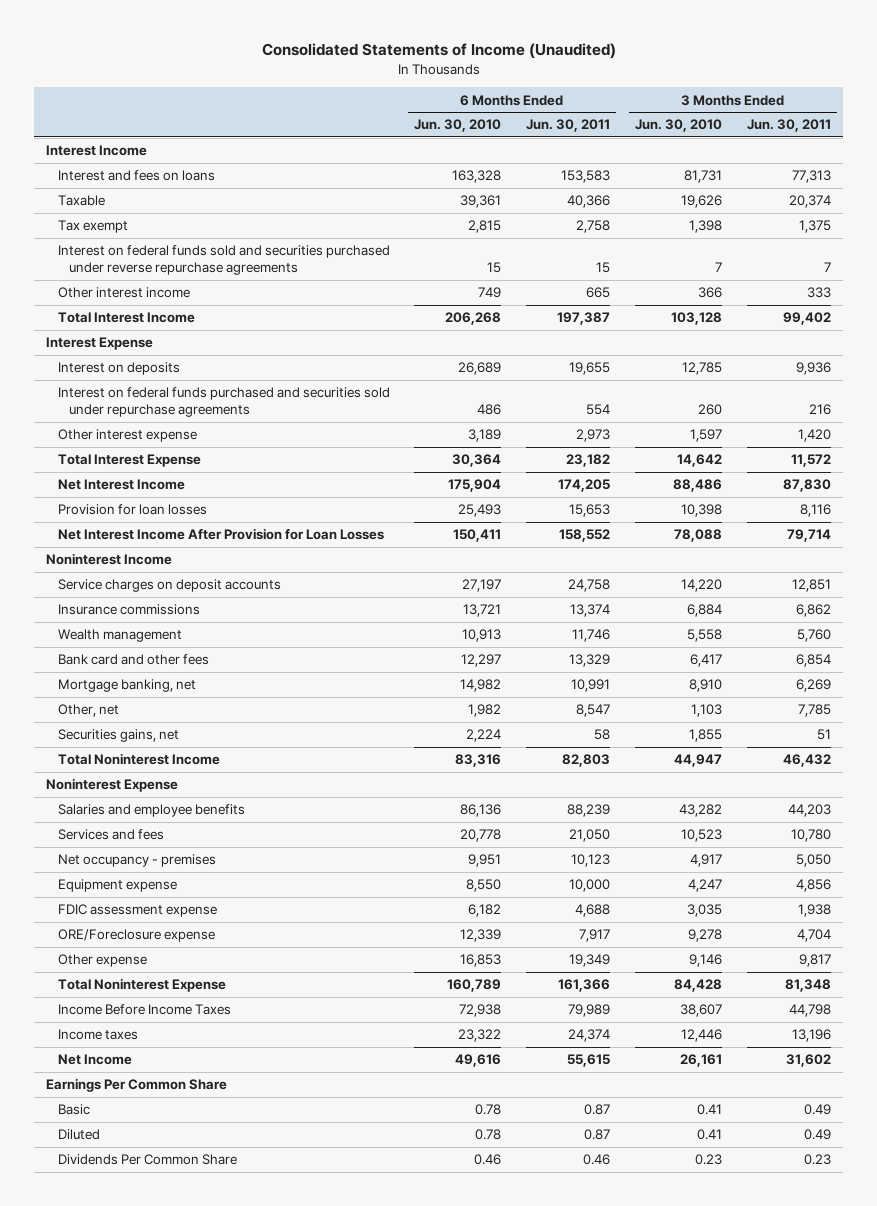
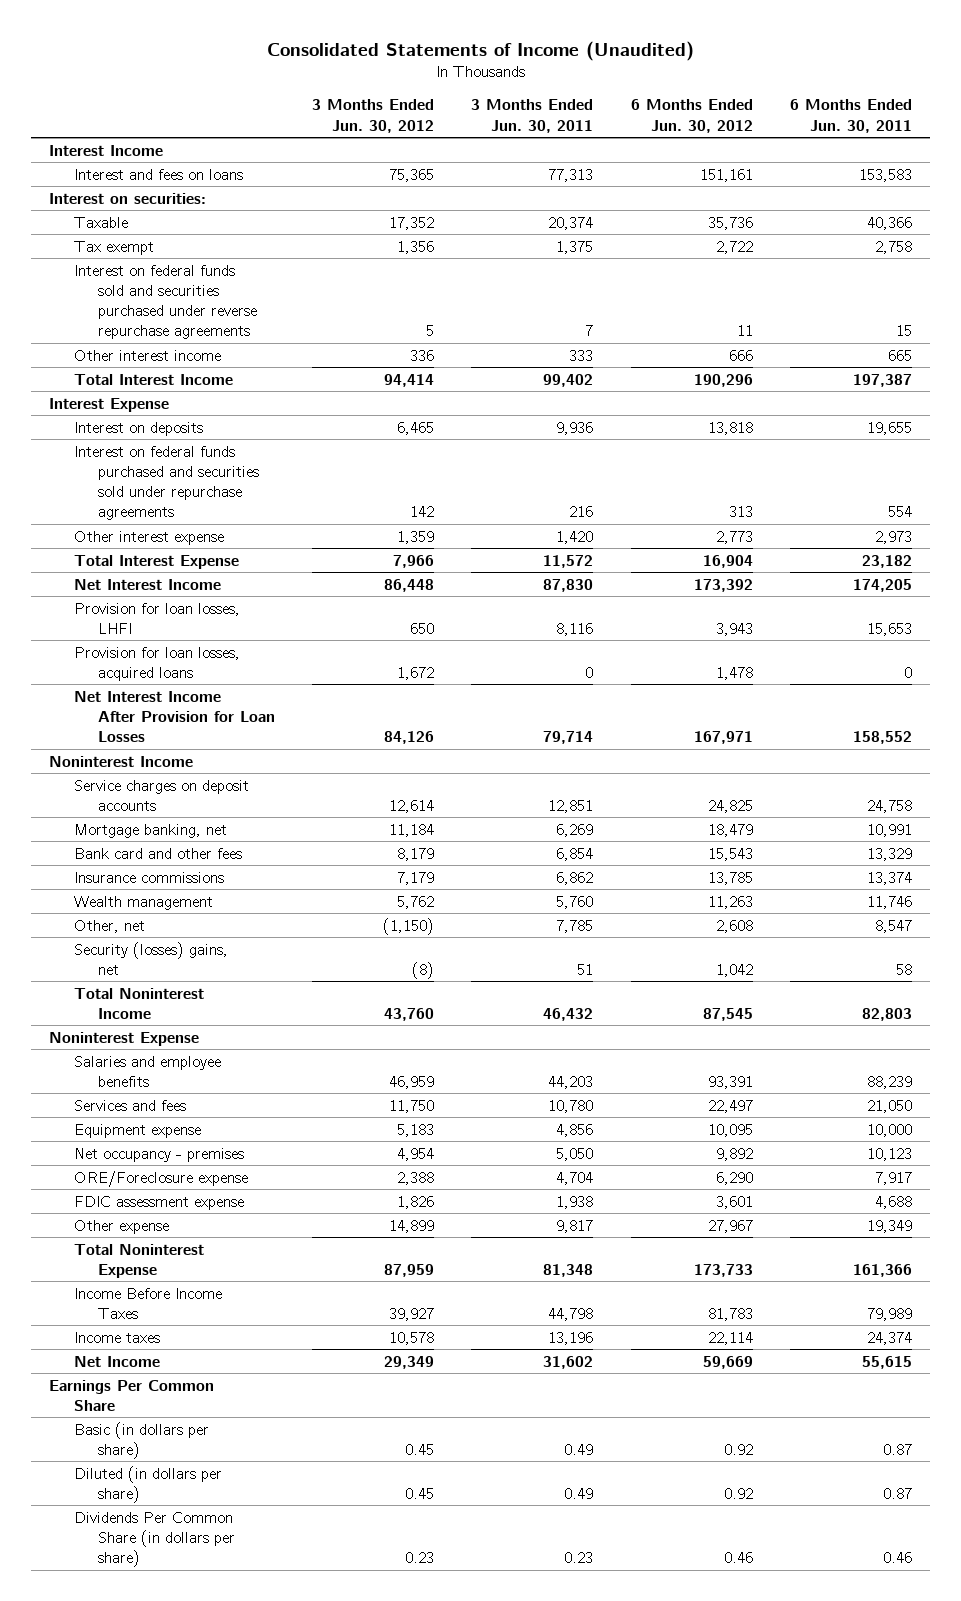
- | 6 Months Ended Jun. 30, 2010 | 6 Months Ended Jun. 30, 2011 | 3 Months Ended Jun. 30, 2010 | 3 Months Ended Jun. 30, 2011
+ | 3 Months Ended Jun. 30, 2012 | 3 Months Ended Jun. 30, 2011 | 6 Months Ended Jun. 30, 2012 | 6 Months Ended Jun. 30, 2011
+ Interest on securities:
- Provision for loan losses | 25,493 | 15,653 | 10,398 | 8,116
+ Provision for loan losses, LHFI | 650 | 8,116 | 3,943 | 15,653
+ Provision for loan losses, acquired loans | 1,672 | 0 | 1,478 | 0
moved up: Mortgage banking, net | 11,184 | 6,269 | 18,479 | 10,991
moved up: Bank card and other fees | 8,179 | 6,854 | 15,543 | 13,329
- Securities gains, net | 2,224 | 58 | 1,855 | 51
+ Security (losses) gains, net | (8) | 51 | 1,042 | 58
moved down: Net occupancy - premises | 4,954 | 5,050 | 9,892 | 10,123
moved down: FDIC assessment expense | 1,826 | 1,938 | 3,601 | 4,688
- Basic | 0.78 | 0.87 | 0.41 | 0.49
- Diluted | 0.78 | 0.87 | 0.41 | 0.49
- Dividends Per Common Share | 0.46 | 0.46 | 0.23 | 0.23
+ Basic (in dollars per share) | 0.45 | 0.49 | 0.92 | 0.87
+ Diluted (in dollars per share) | 0.45 | 0.49 | 0.92 | 0.87
+ Dividends Per Common Share (in dollars per share) | 0.23 | 0.23 | 0.46 | 0.46

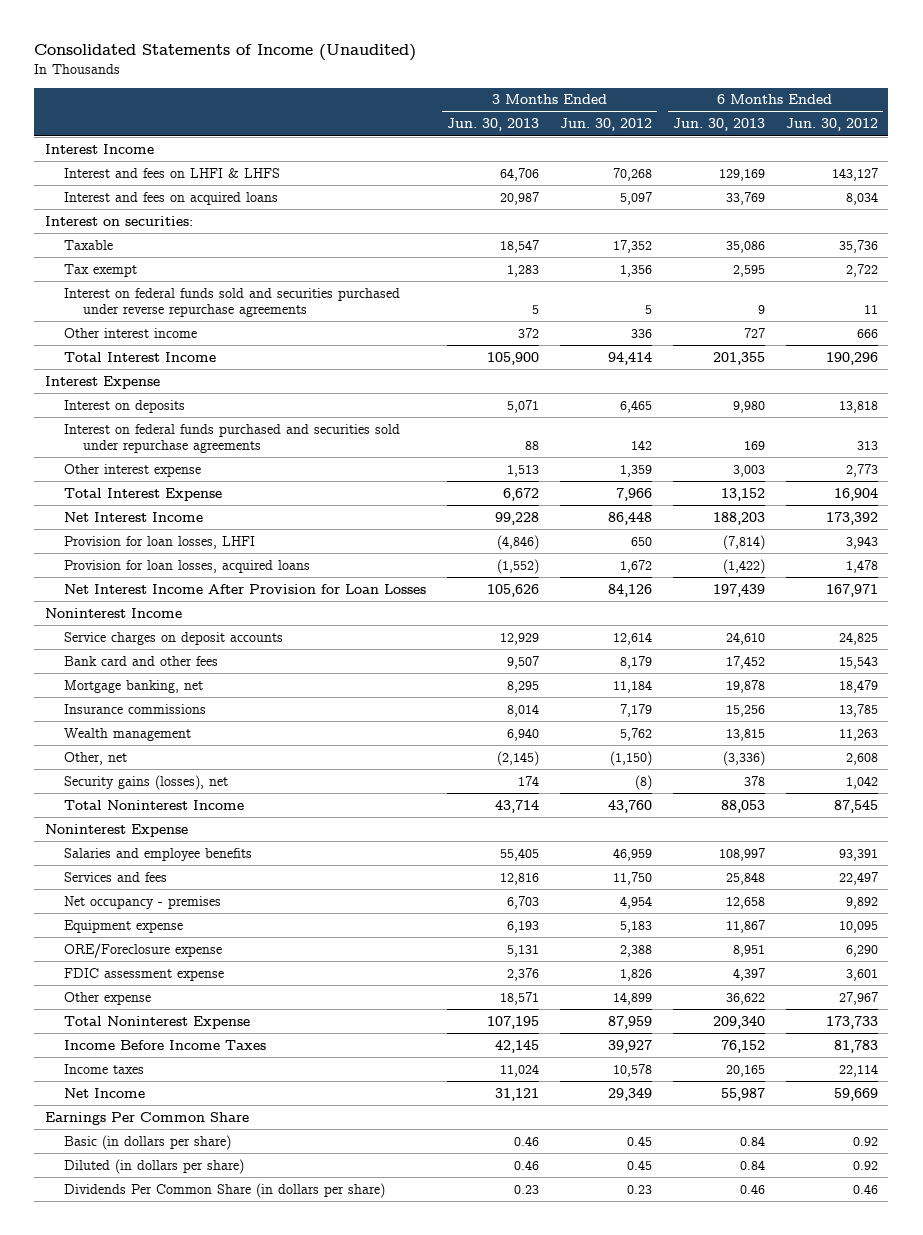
- | 3 Months Ended Jun. 30, 2012 | 3 Months Ended Jun. 30, 2011 | 6 Months Ended Jun. 30, 2012 | 6 Months Ended Jun. 30, 2011
+ | 3 Months Ended Jun. 30, 2013 | 3 Months Ended Jun. 30, 2012 | 6 Months Ended Jun. 30, 2013 | 6 Months Ended Jun. 30, 2012
- Interest and fees on loans | 75,365 | 77,313 | 151,161 | 153,583
+ Interest and fees on LHFI & LHFS | 64,706 | 70,268 | 129,169 | 143,127
+ Interest and fees on acquired loans | 20,987 | 5,097 | 33,769 | 8,034
moved down: Mortgage banking, net | 8,295 | 11,184 | 19,878 | 18,479
- Security (losses) gains, net | (8) | 51 | 1,042 | 58
+ Security gains (losses), net | 174 | (8) | 378 | 1,042
moved down: Equipment expense | 6,193 | 5,183 | 11,867 | 10,095

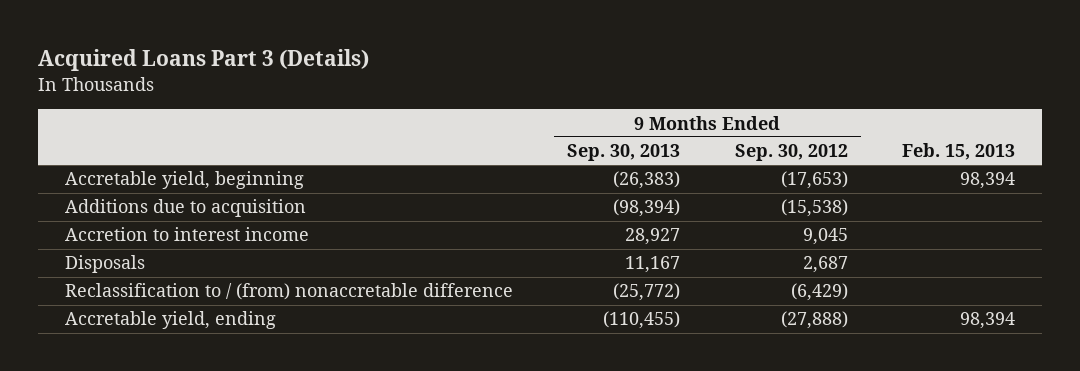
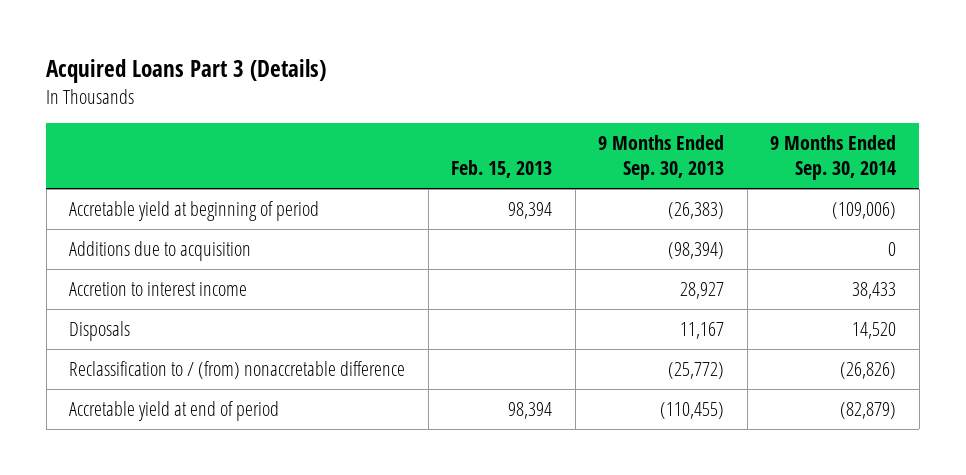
- | 9 Months Ended Sep. 30, 2013 | 9 Months Ended Sep. 30, 2012 | Feb. 15, 2013
+ | Feb. 15, 2013 | 9 Months Ended Sep. 30, 2013 | 9 Months Ended Sep. 30, 2014
- Accretable yield, beginning | (26,383) | (17,653) | 98,394
+ Accretable yield at beginning of period | 98,394 | (26,383) | (109,006)
- Accretable yield, ending | (110,455) | (27,888) | 98,394
+ Accretable yield at end of period | 98,394 | (110,455) | (82,879)

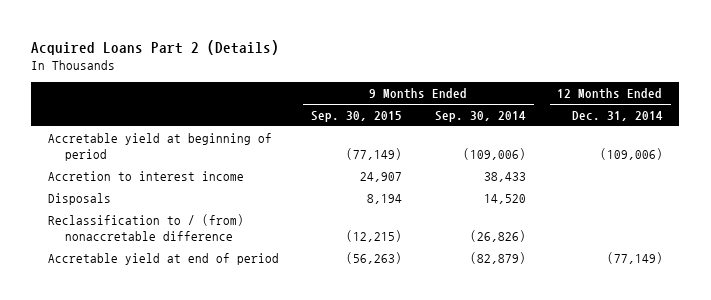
- Acquired Loans Part 3 (Details)
+ Acquired Loans Part 2 (Details)
- | Feb. 15, 2013 | 9 Months Ended Sep. 30, 2013 | 9 Months Ended Sep. 30, 2014
+ | 9 Months Ended Sep. 30, 2015 | 9 Months Ended Sep. 30, 2014 | 12 Months Ended Dec. 31, 2014
- Additions due to acquisition | | (98,394) | 0

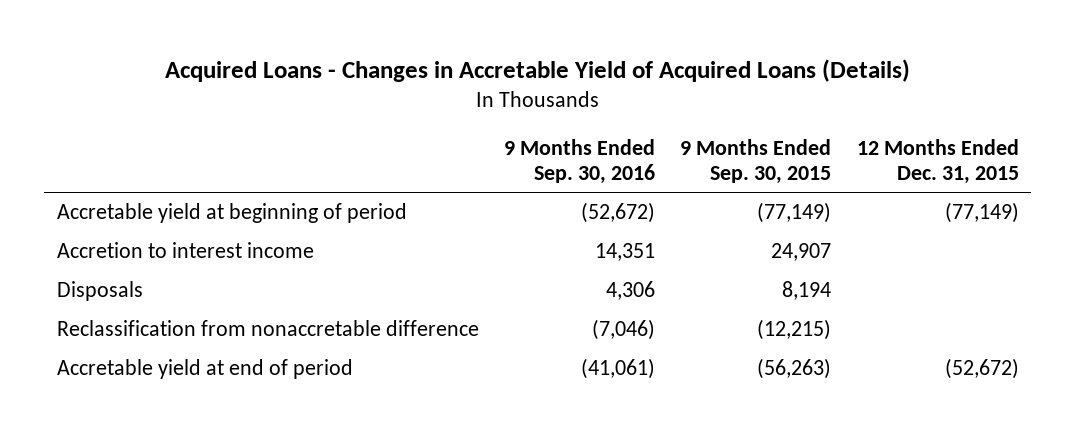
- Acquired Loans Part 2 (Details)
+ Acquired Loans - Changes in Accretable Yield of Acquired Loans (Details)
- | 9 Months Ended Sep. 30, 2015 | 9 Months Ended Sep. 30, 2014 | 12 Months Ended Dec. 31, 2014
+ | 9 Months Ended Sep. 30, 2016 | 9 Months Ended Sep. 30, 2015 | 12 Months Ended Dec. 31, 2015
- Reclassification to / (from) nonaccretable difference | (12,215) | (26,826) |
+ Reclassification from nonaccretable difference | (7,046) | (12,215) |

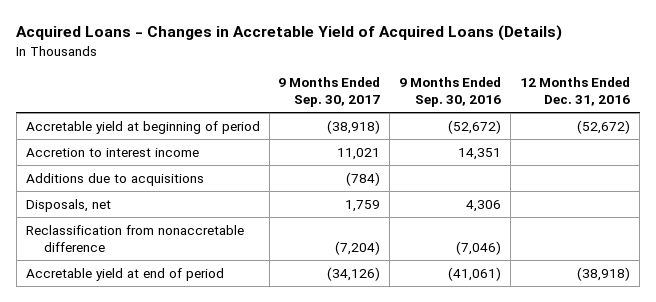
- | 9 Months Ended Sep. 30, 2016 | 9 Months Ended Sep. 30, 2015 | 12 Months Ended Dec. 31, 2015
+ | 9 Months Ended Sep. 30, 2017 | 9 Months Ended Sep. 30, 2016 | 12 Months Ended Dec. 31, 2016
- Disposals | 4,306 | 8,194 |
+ Additions due to acquisitions | (784) | |
+ Disposals, net | 1,759 | 4,306 |

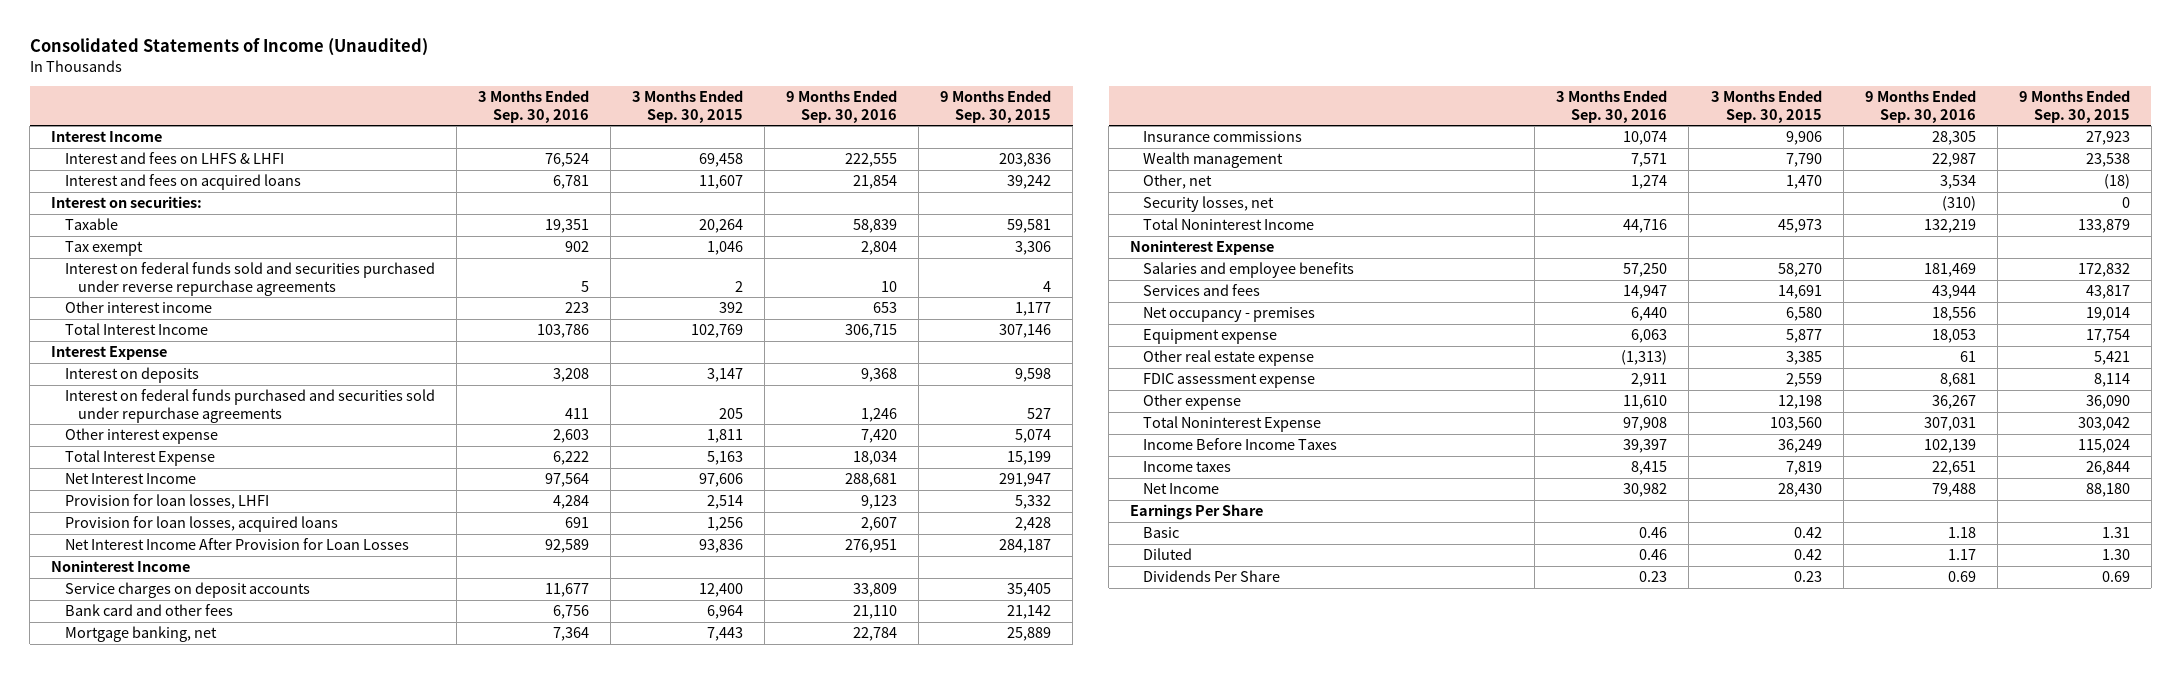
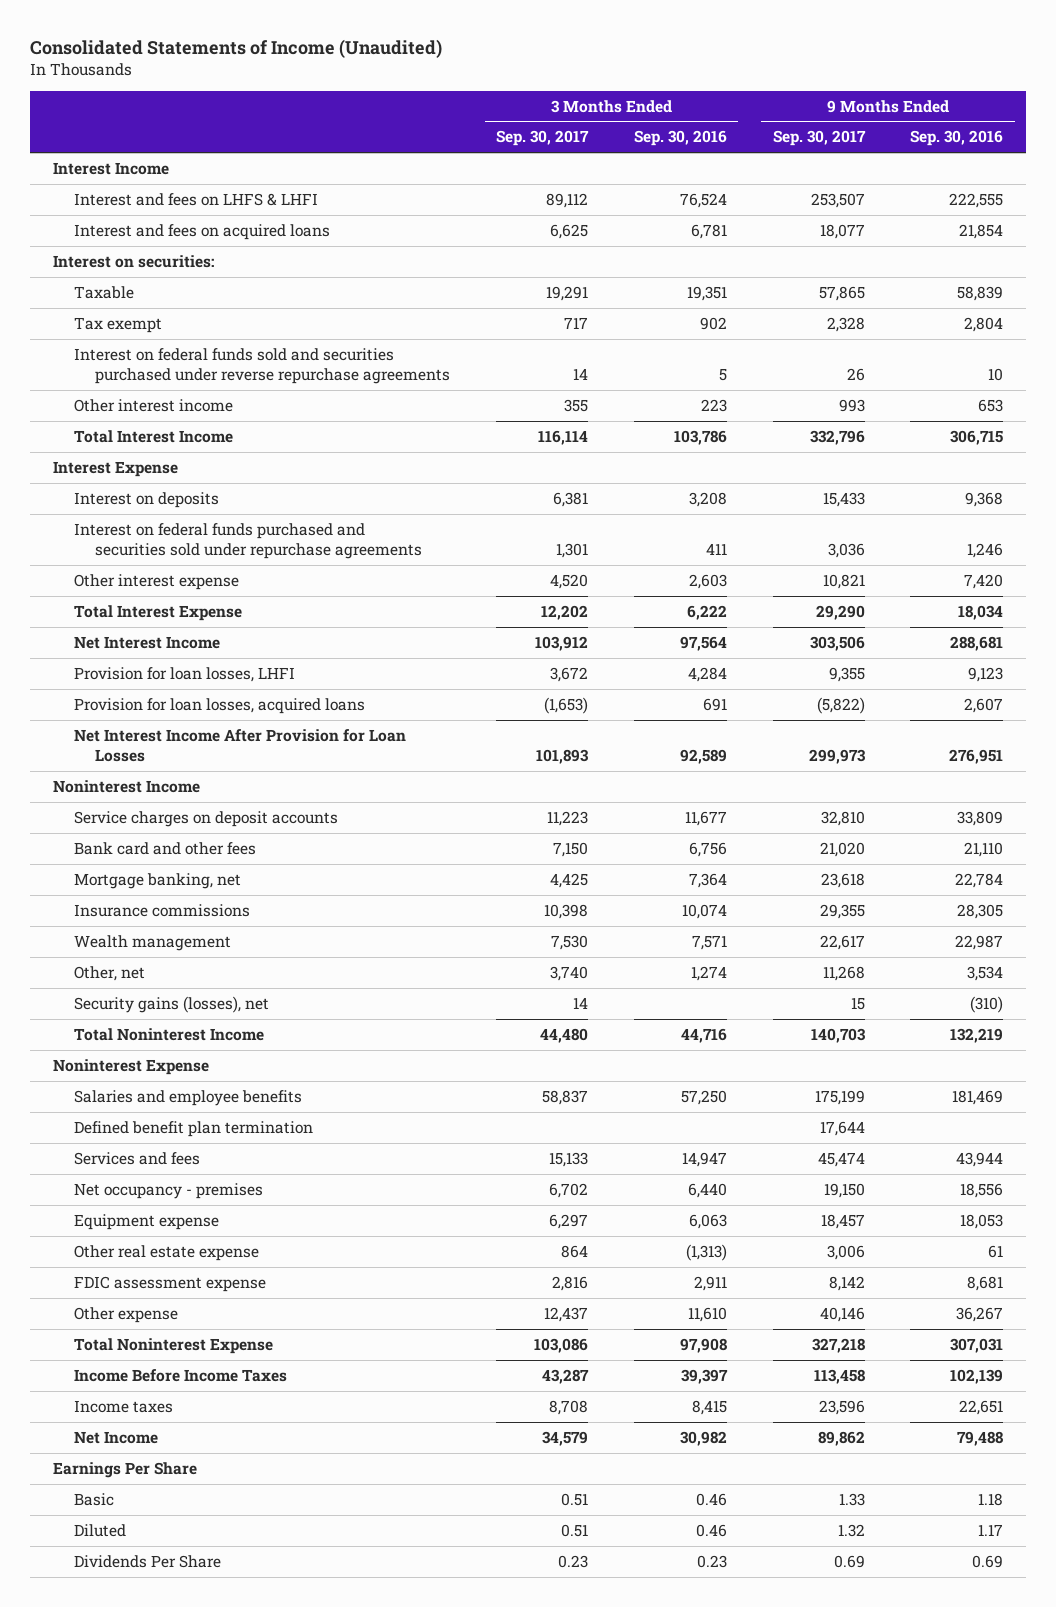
- | 3 Months Ended Sep. 30, 2016 | 3 Months Ended Sep. 30, 2015 | 9 Months Ended Sep. 30, 2016 | 9 Months Ended Sep. 30, 2015
+ | 3 Months Ended Sep. 30, 2017 | 3 Months Ended Sep. 30, 2016 | 9 Months Ended Sep. 30, 2017 | 9 Months Ended Sep. 30, 2016
- Security losses, net | | | (310) | 0
+ Security gains (losses), net | 14 | | 15 | (310)
+ Defined benefit plan termination | | | 17,644 |

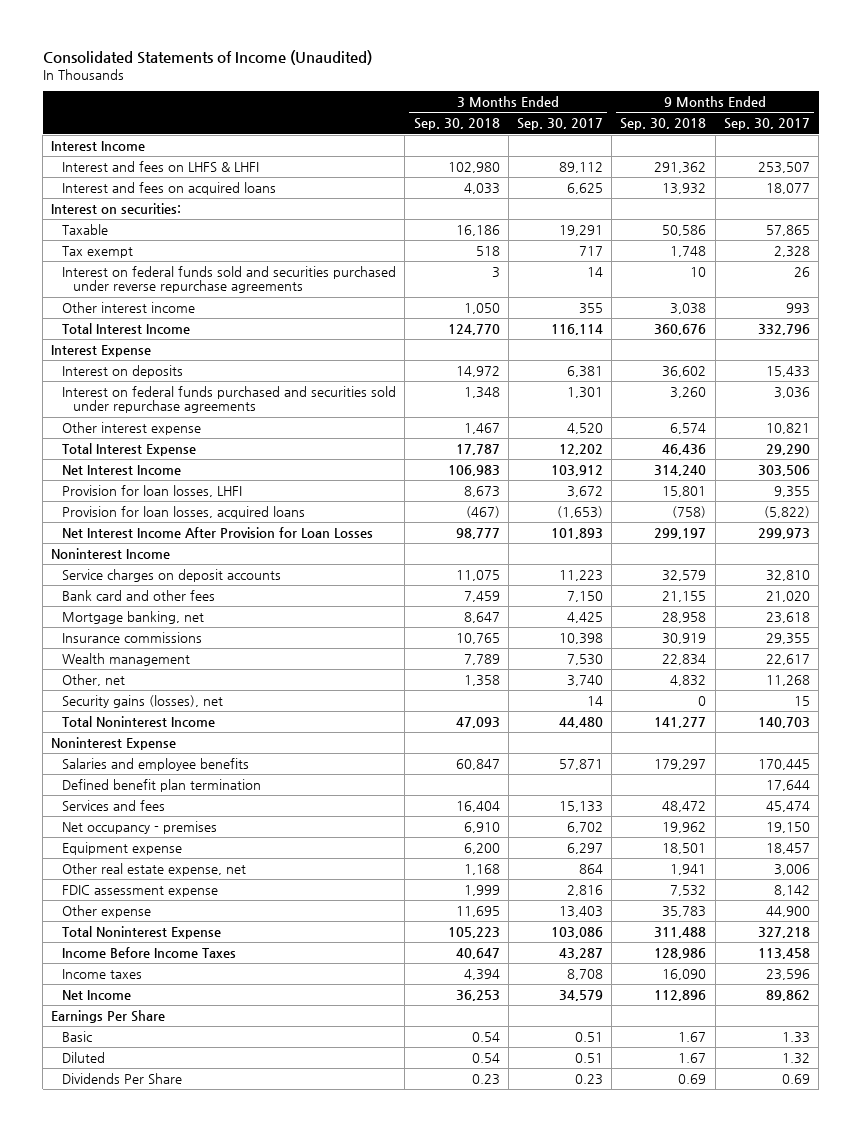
- | 3 Months Ended Sep. 30, 2017 | 3 Months Ended Sep. 30, 2016 | 9 Months Ended Sep. 30, 2017 | 9 Months Ended Sep. 30, 2016
+ | 3 Months Ended Sep. 30, 2018 | 3 Months Ended Sep. 30, 2017 | 9 Months Ended Sep. 30, 2018 | 9 Months Ended Sep. 30, 2017
- Salaries and employee benefits | 58,837 | 57,250 | 175,199 | 181,469
+ Salaries and employee benefits | 60,847 | 57,871 | 179,297 | 170,445
- Other real estate expense | 864 | (1,313) | 3,006 | 61
+ Other real estate expense, net | 1,168 | 864 | 1,941 | 3,006
- Other expense | 12,437 | 11,610 | 40,146 | 36,267
+ Other expense | 11,695 | 13,403 | 35,783 | 44,900

